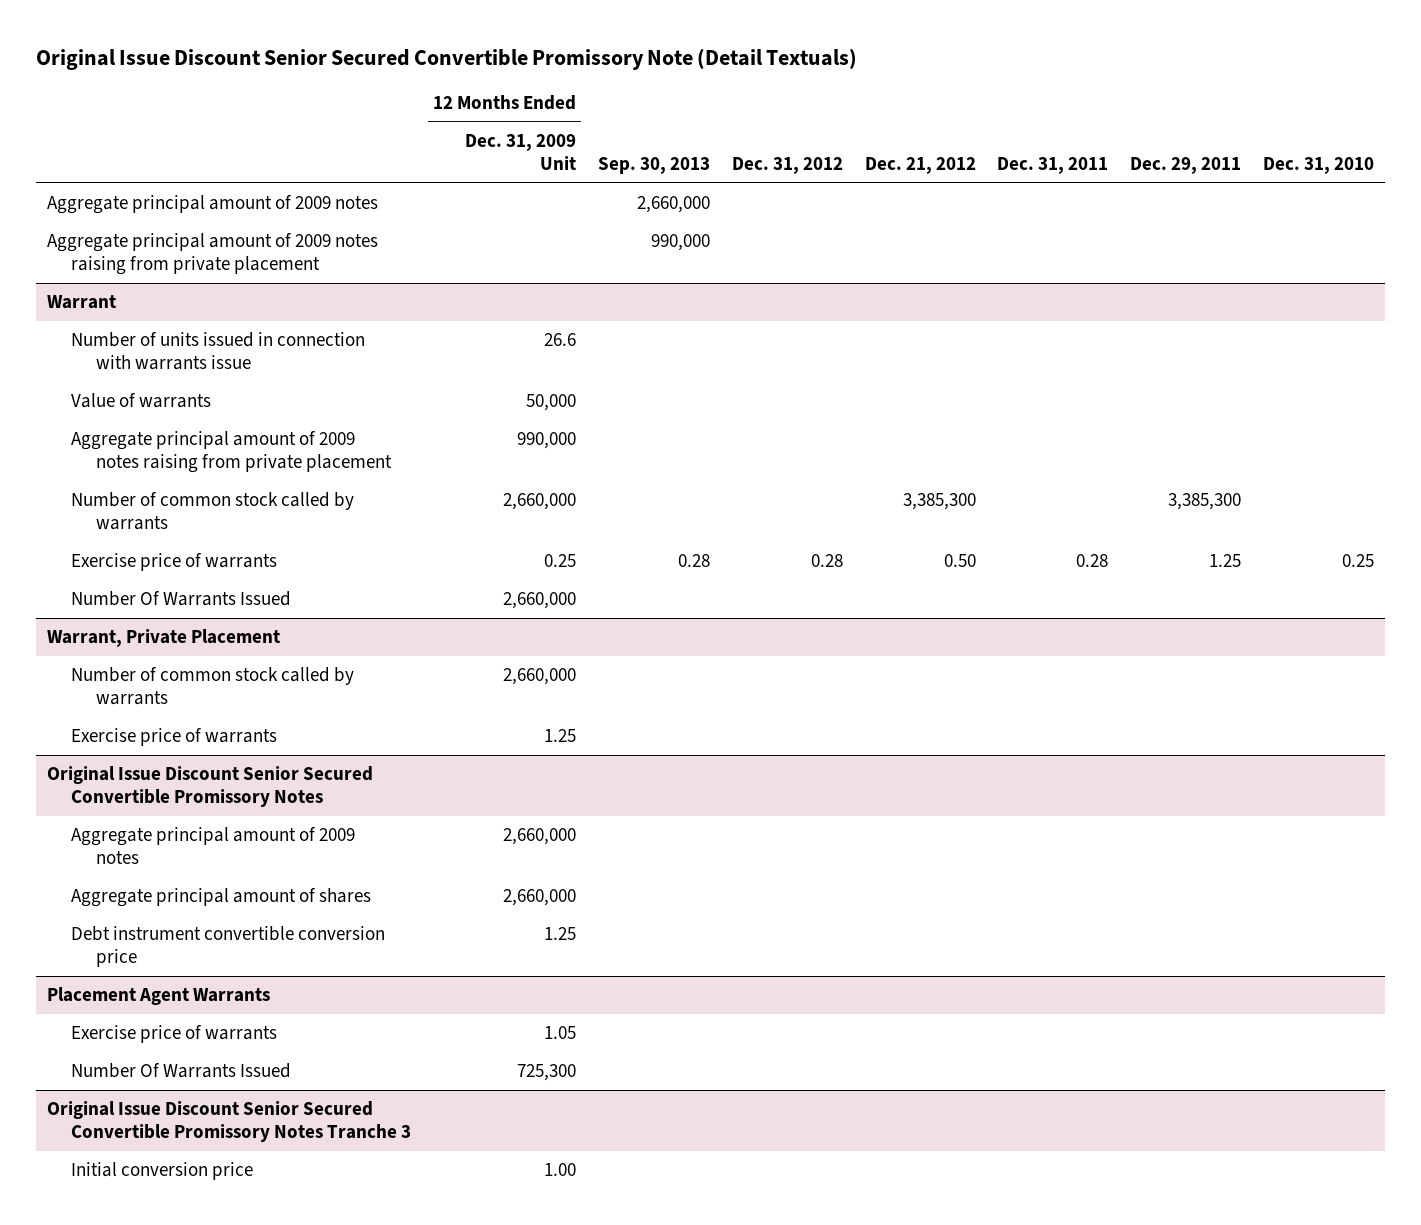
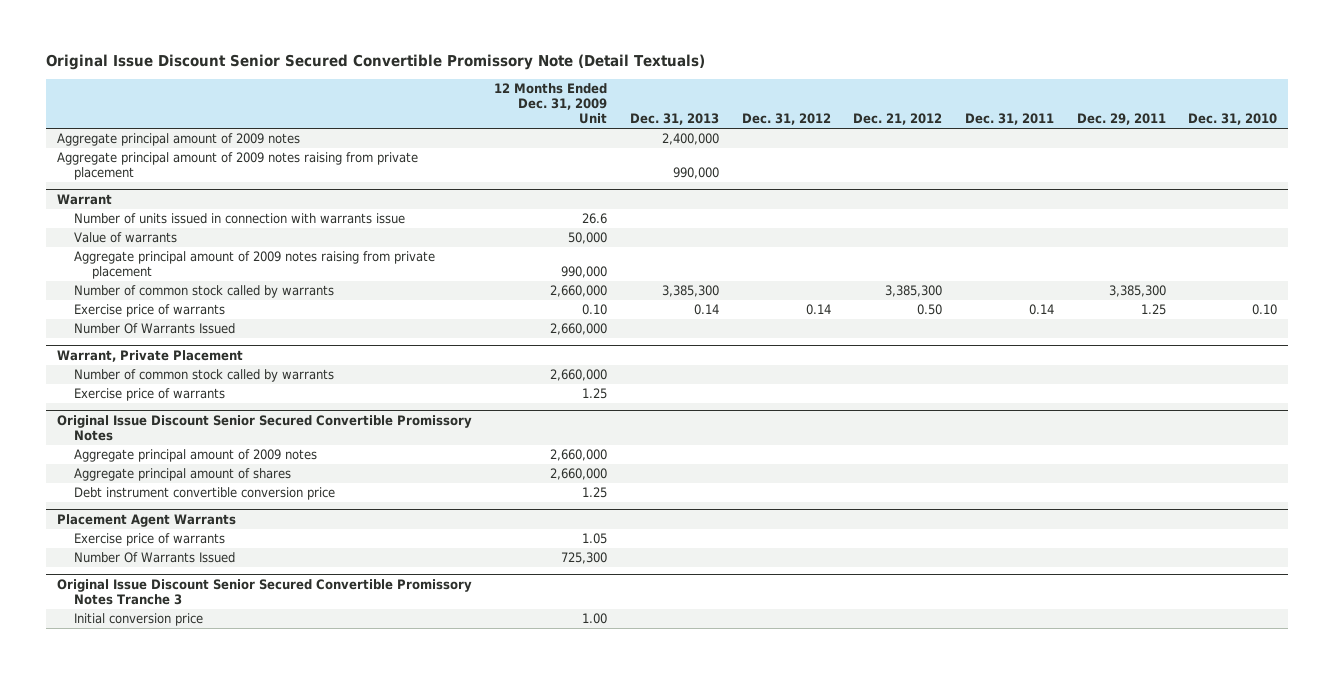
- | 12 Months Ended Dec. 31, 2009 Unit | Sep. 30, 2013 | Dec. 31, 2012 | Dec. 21, 2012 | Dec. 31, 2011 | Dec. 29, 2011 | Dec. 31, 2010
+ | 12 Months Ended Dec. 31, 2009 Unit | Dec. 31, 2013 | Dec. 31, 2012 | Dec. 21, 2012 | Dec. 31, 2011 | Dec. 29, 2011 | Dec. 31, 2010
@ Warrant
- Exercise price of warrants | 0.25 | 0.28 | 0.28 | 0.50 | 0.28 | 1.25 | 0.25
+ Exercise price of warrants | 0.10 | 0.14 | 0.14 | 0.50 | 0.14 | 1.25 | 0.10

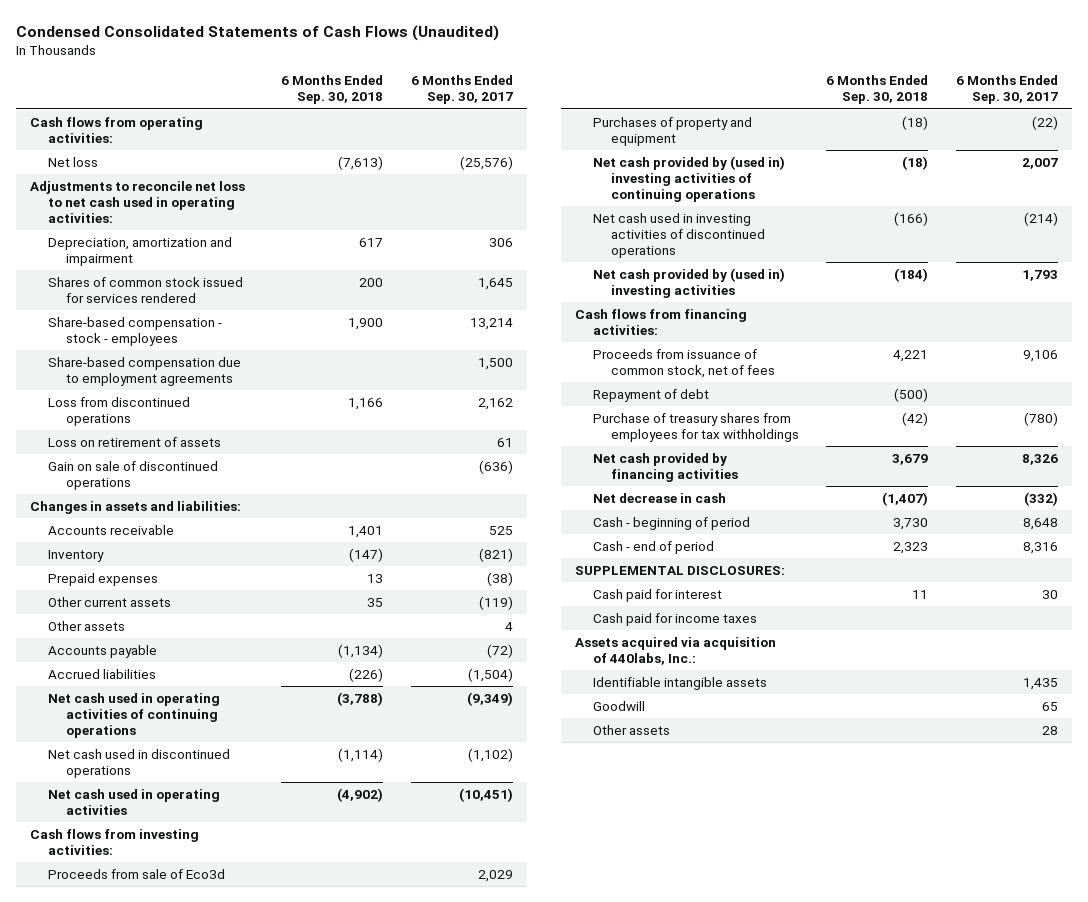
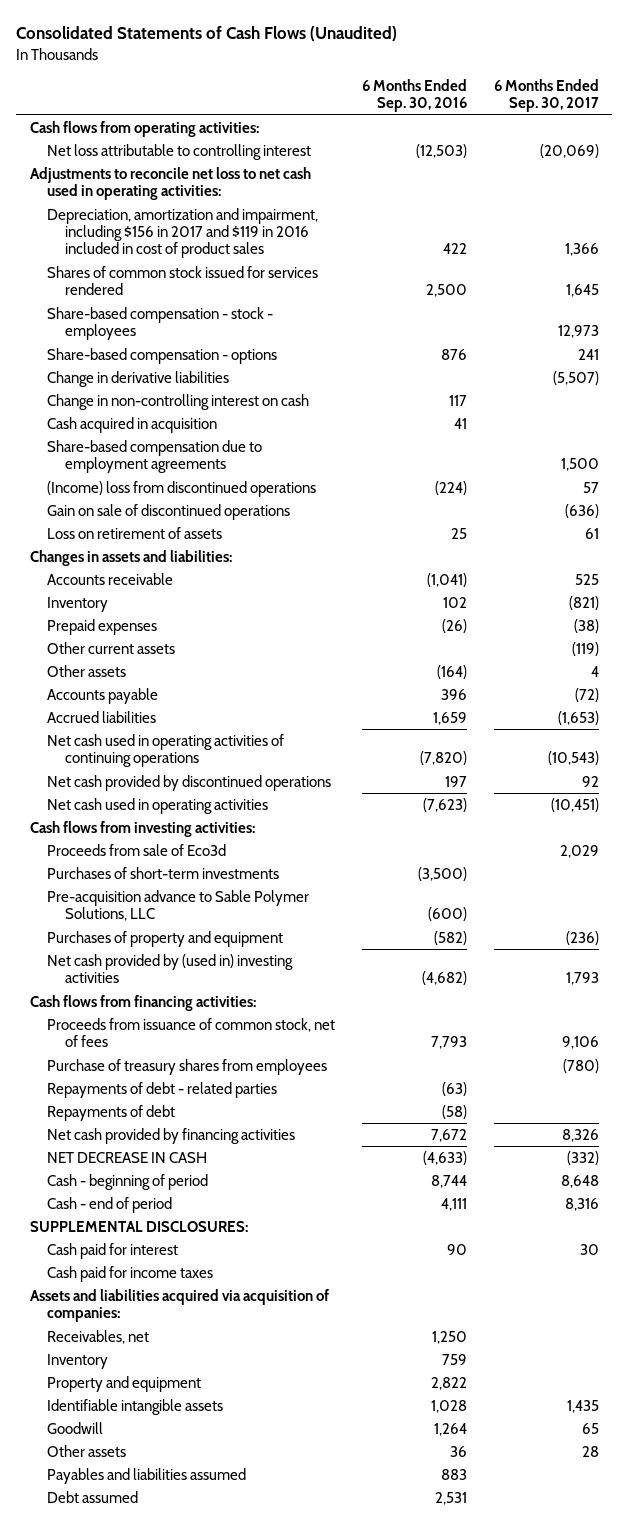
- Condensed Consolidated Statements of Cash Flows (Unaudited)
+ Consolidated Statements of Cash Flows (Unaudited)
- | 6 Months Ended Sep. 30, 2018 | 6 Months Ended Sep. 30, 2017
+ | 6 Months Ended Sep. 30, 2016 | 6 Months Ended Sep. 30, 2017
- Net loss | (7,613) | (25,576)
+ Net loss attributable to controlling interest | (12,503) | (20,069)
- Depreciation, amortization and impairment | 617 | 306
+ Depreciation, amortization and impairment, including $156 in 2017 and $119 in 2016 included in cost of product sales | 422 | 1,366
- Share-based compensation - stock - employees | 1,900 | 13,214
+ Share-based compensation - stock - employees | | 12,973
+ Share-based compensation - options | 876 | 241
+ Change in derivative liabilities | | (5,507)
+ Change in non-controlling interest on cash | 117 |
+ Cash acquired in acquisition | 41 |
- Loss from discontinued operations | 1,166 | 2,162
+ (Income) loss from discontinued operations | (224) | 57
moved down: Loss on retirement of assets | 25 | 61
- Accrued liabilities | (226) | (1,504)
- Net cash used in operating activities of continuing operations | (3,788) | (9,349)
- Net cash used in discontinued operations | (1,114) | (1,102)
+ Accrued liabilities | 1,659 | (1,653)
+ Net cash used in operating activities of continuing operations | (7,820) | (10,543)
+ Net cash provided by discontinued operations | 197 | 92
- Purchases of property and equipment | (18) | (22)
- Net cash provided by (used in) investing activities of continuing operations | (18) | 2,007
- Net cash used in investing activities of discontinued operations | (166) | (214)
+ Purchases of short-term investments | (3,500) |
+ Pre-acquisition advance to Sable Polymer Solutions, LLC | (600) |
+ Purchases of property and equipment | (582) | (236)
- Repayment of debt | (500) |
- Purchase of treasury shares from employees for tax withholdings | (42) | (780)
+ Purchase of treasury shares from employees | | (780)
+ Repayments of debt - related parties | (63) |
+ Repayments of debt | (58) |
- Net decrease in cash | (1,407) | (332)
+ NET DECREASE IN CASH | (4,633) | (332)
- Assets acquired via acquisition of 440labs, Inc.:
+ Assets and liabilities acquired via acquisition of companies:
+ Receivables, net | 1,250 |
+ Inventory | 759 |
+ Property and equipment | 2,822 |
+ Payables and liabilities assumed | 883 |
+ Debt assumed | 2,531 |

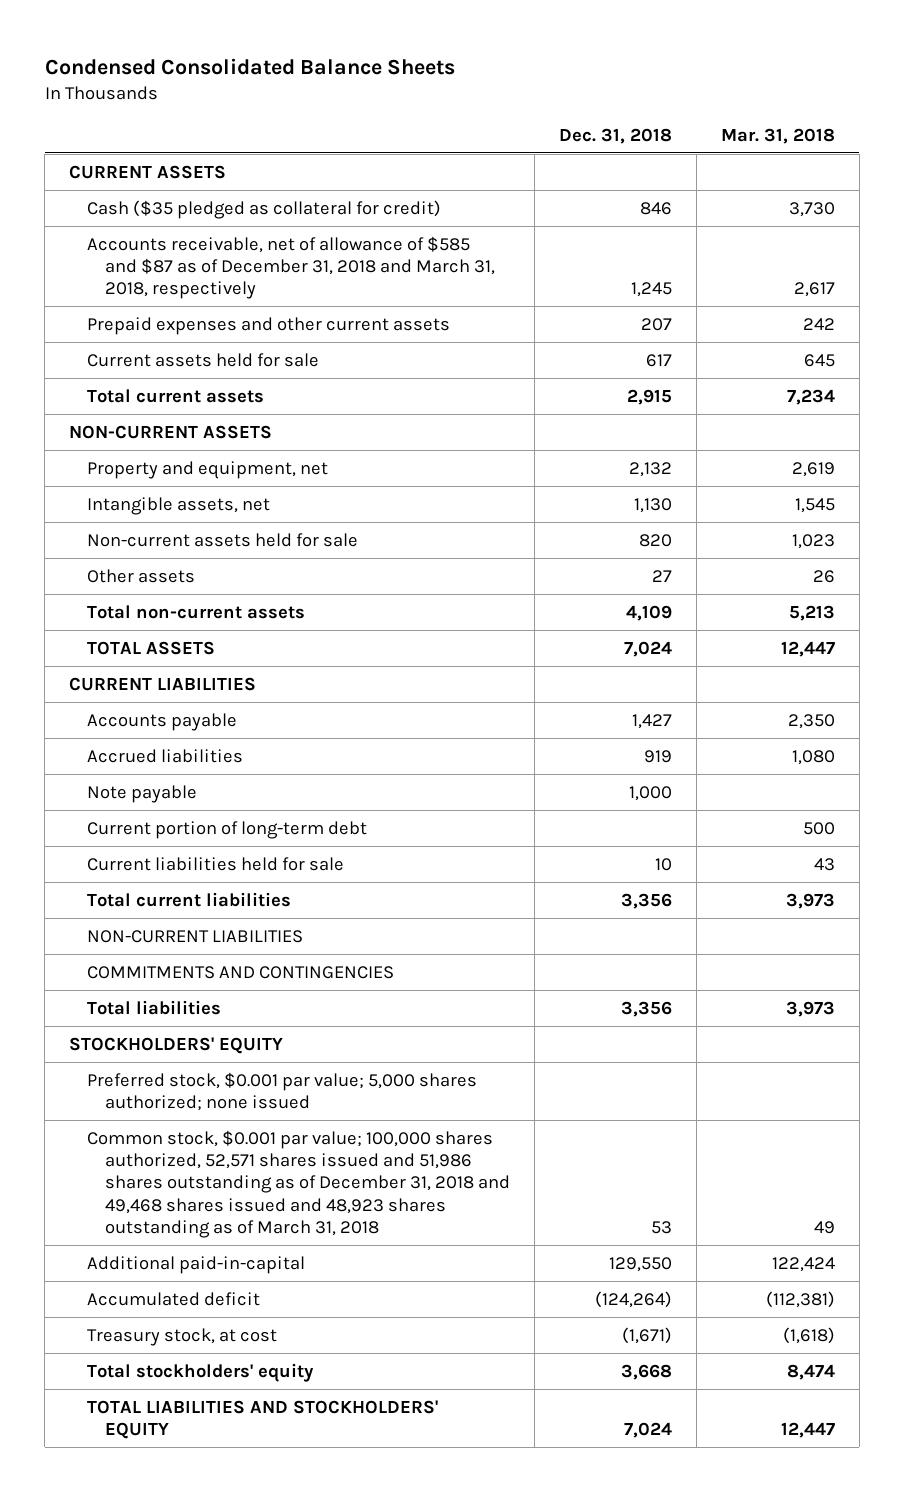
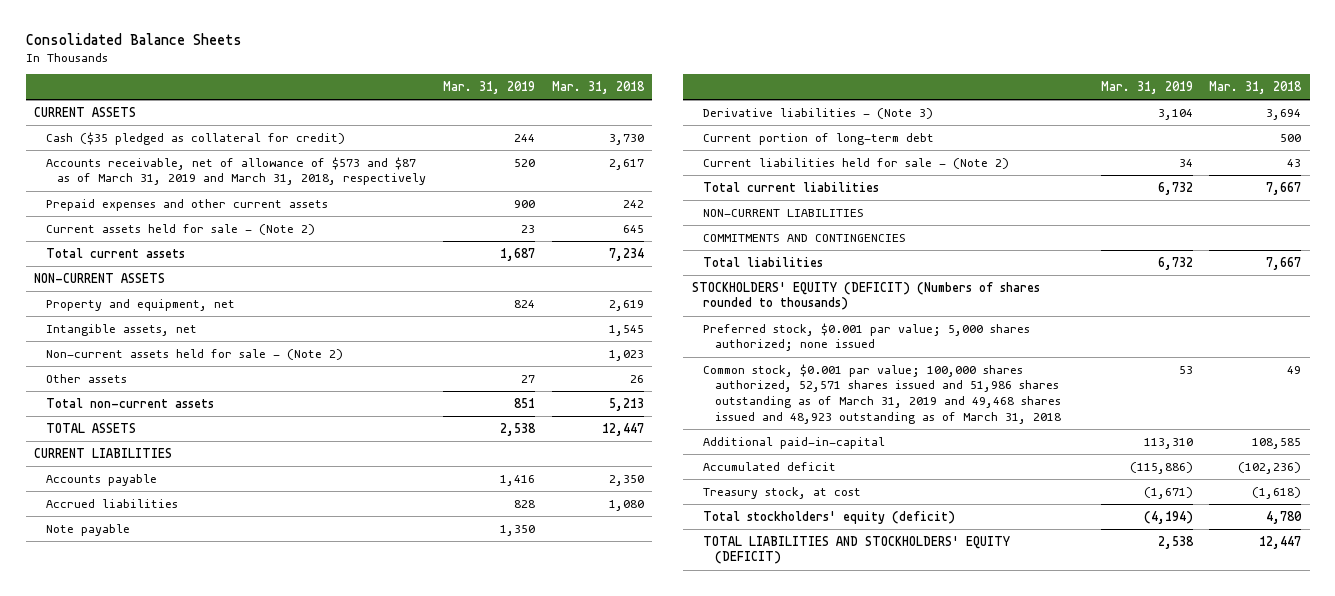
- Condensed Consolidated Balance Sheets
+ Consolidated Balance Sheets
- | Dec. 31, 2018 | Mar. 31, 2018
+ | Mar. 31, 2019 | Mar. 31, 2018
- Accounts receivable, net of allowance of $585 and $87 as of December 31, 2018 and March 31, 2018, respectively | 1,245 | 2,617
+ Accounts receivable, net of allowance of $573 and $87 as of March 31, 2019 and March 31, 2018, respectively | 520 | 2,617
- Current assets held for sale | 617 | 645
+ Current assets held for sale - (Note 2) | 23 | 645
- Non-current assets held for sale | 820 | 1,023
+ Non-current assets held for sale - (Note 2) | | 1,023
+ Derivative liabilities - (Note 3) | 3,104 | 3,694
- Current liabilities held for sale | 10 | 43
- Total current liabilities | 3,356 | 3,973
+ Current liabilities held for sale - (Note 2) | 34 | 43
+ Total current liabilities | 6,732 | 7,667
- Total liabilities | 3,356 | 3,973
- STOCKHOLDERS' EQUITY
+ Total liabilities | 6,732 | 7,667
+ STOCKHOLDERS' EQUITY (DEFICIT) (Numbers of shares rounded to thousands)
- Common stock, $0.001 par value; 100,000 shares authorized, 52,571 shares issued and 51,986 shares outstanding as of December 31, 2018 and 49,468 shares issued and 48,923 shares outstanding as of March 31, 2018 | 53 | 49
- Additional paid-in-capital | 129,550 | 122,424
- Accumulated deficit | (124,264) | (112,381)
+ Common stock, $0.001 par value; 100,000 shares authorized, 52,571 shares issued and 51,986 shares outstanding as of March 31, 2019 and 49,468 shares issued and 48,923 outstanding as of March 31, 2018 | 53 | 49
+ Additional paid-in-capital | 113,310 | 108,585
+ Accumulated deficit | (115,886) | (102,236)
- Total stockholders' equity | 3,668 | 8,474
- TOTAL LIABILITIES AND STOCKHOLDERS' EQUITY | 7,024 | 12,447
+ Total stockholders' equity (deficit) | (4,194) | 4,780
+ TOTAL LIABILITIES AND STOCKHOLDERS' EQUITY (DEFICIT) | 2,538 | 12,447

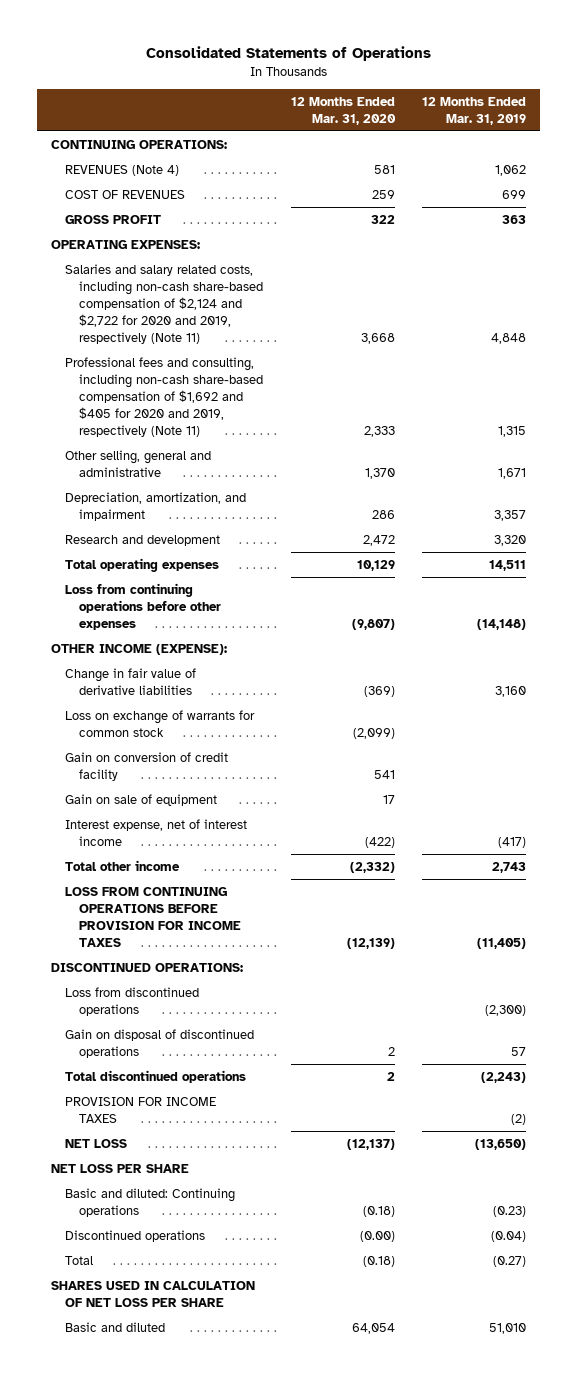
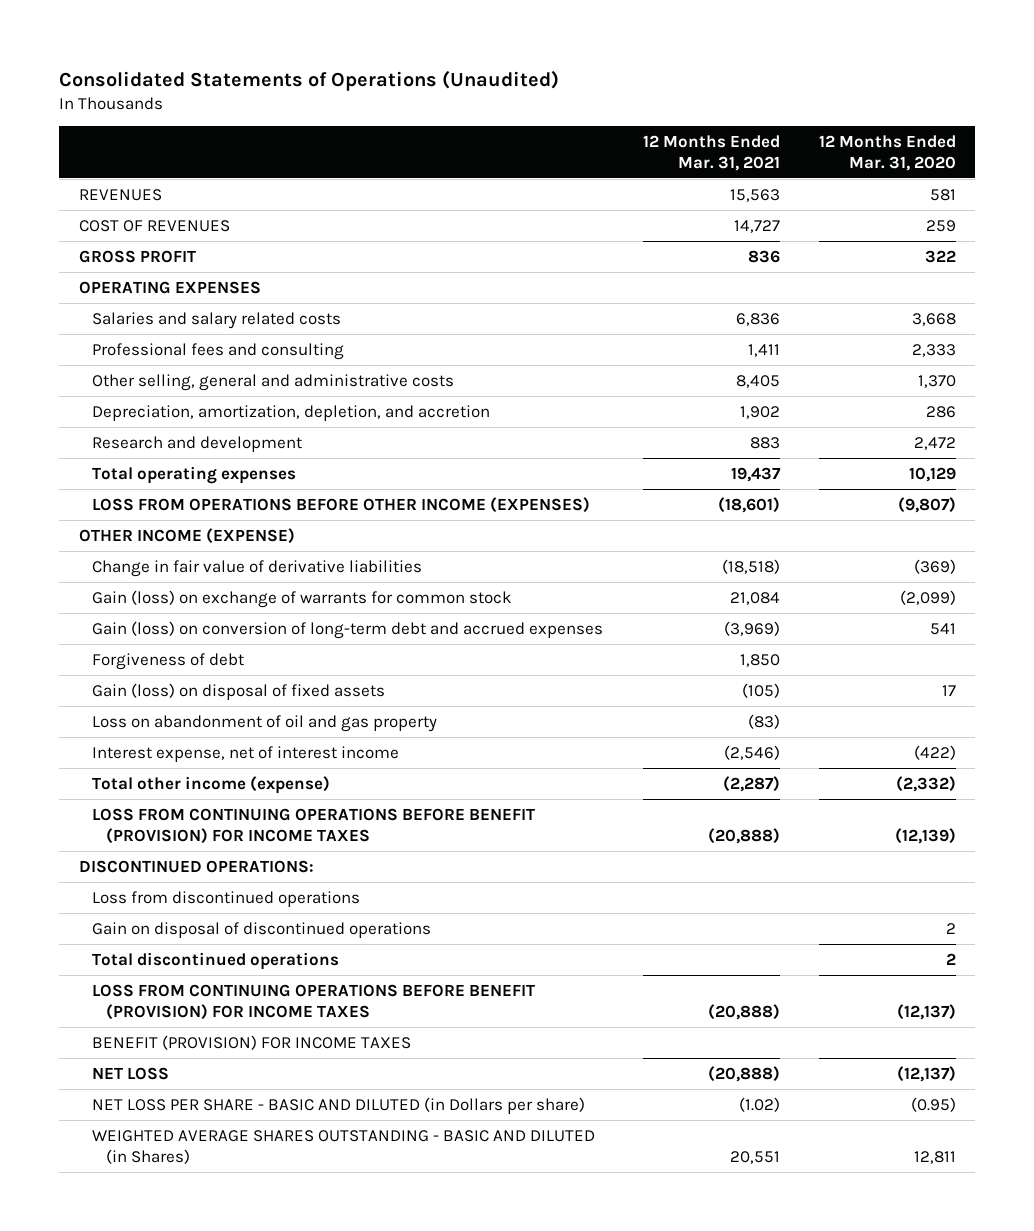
- Consolidated Statements of Operations
+ Consolidated Statements of Operations (Unaudited)
- | 12 Months Ended Mar. 31, 2020 | 12 Months Ended Mar. 31, 2019
+ | 12 Months Ended Mar. 31, 2021 | 12 Months Ended Mar. 31, 2020
- CONTINUING OPERATIONS:
- REVENUES (Note 4) | 581 | 1,062
+ REVENUES | 15,563 | 581
- OPERATING EXPENSES:
- Salaries and salary related costs, including non-cash share-based compensation of $2,124 and $2,722 for 2020 and 2019, respectively (Note 11) | 3,668 | 4,848
- Professional fees and consulting, including non-cash share-based compensation of $1,692 and $405 for 2020 and 2019, respectively (Note 11) | 2,333 | 1,315
- Other selling, general and administrative | 1,370 | 1,671
- Depreciation, amortization, and impairment | 286 | 3,357
+ OPERATING EXPENSES
+ Salaries and salary related costs | 6,836 | 3,668
+ Professional fees and consulting | 1,411 | 2,333
+ Other selling, general and administrative costs | 8,405 | 1,370
+ Depreciation, amortization, depletion, and accretion | 1,902 | 286
- Loss from continuing operations before other expenses | (9,807) | (14,148)
- OTHER INCOME (EXPENSE):
+ LOSS FROM OPERATIONS BEFORE OTHER INCOME (EXPENSES) | (18,601) | (9,807)
+ OTHER INCOME (EXPENSE)
- Loss on exchange of warrants for common stock | (2,099) |
- Gain on conversion of credit facility | 541 |
- Gain on sale of equipment | 17 |
+ Gain (loss) on exchange of warrants for common stock | 21,084 | (2,099)
+ Gain (loss) on conversion of long-term debt and accrued expenses | (3,969) | 541
+ Forgiveness of debt | 1,850 |
+ Gain (loss) on disposal of fixed assets | (105) | 17
+ Loss on abandonment of oil and gas property | (83) |
- Total other income | (2,332) | 2,743
- LOSS FROM CONTINUING OPERATIONS BEFORE PROVISION FOR INCOME TAXES | (12,139) | (11,405)
+ Total other income (expense) | (2,287) | (2,332)
+ LOSS FROM CONTINUING OPERATIONS BEFORE BENEFIT (PROVISION) FOR INCOME TAXES | (20,888) | (12,139)
- PROVISION FOR INCOME TAXES | | (2)
+ LOSS FROM CONTINUING OPERATIONS BEFORE BENEFIT (PROVISION) FOR INCOME TAXES | (20,888) | (12,137)
+ BENEFIT (PROVISION) FOR INCOME TAXES
- NET LOSS PER SHARE
- Basic and diluted: Continuing operations | (0.18) | (0.23)
- Discontinued operations | (0.00) | (0.04)
- Total | (0.18) | (0.27)
- SHARES USED IN CALCULATION OF NET LOSS PER SHARE
- Basic and diluted | 64,054 | 51,010
+ NET LOSS PER SHARE - BASIC AND DILUTED (in Dollars per share) | (1.02) | (0.95)
+ WEIGHTED AVERAGE SHARES OUTSTANDING - BASIC AND DILUTED (in Shares) | 20,551 | 12,811

